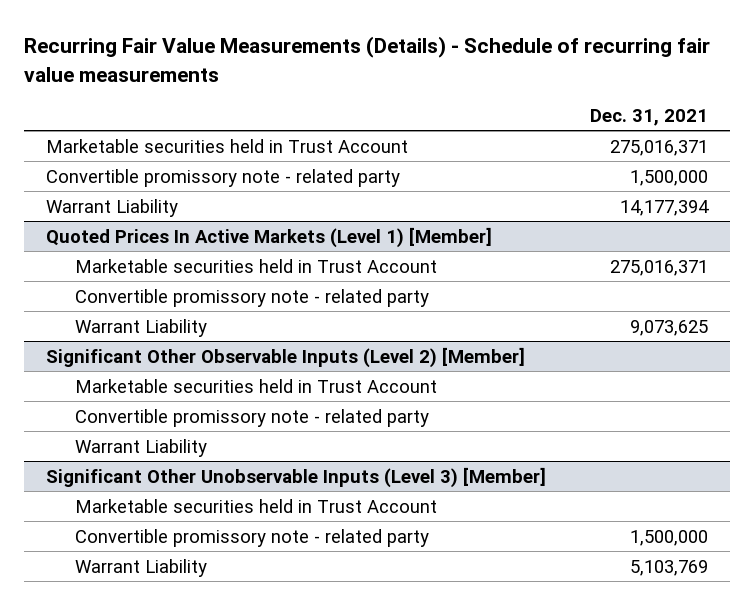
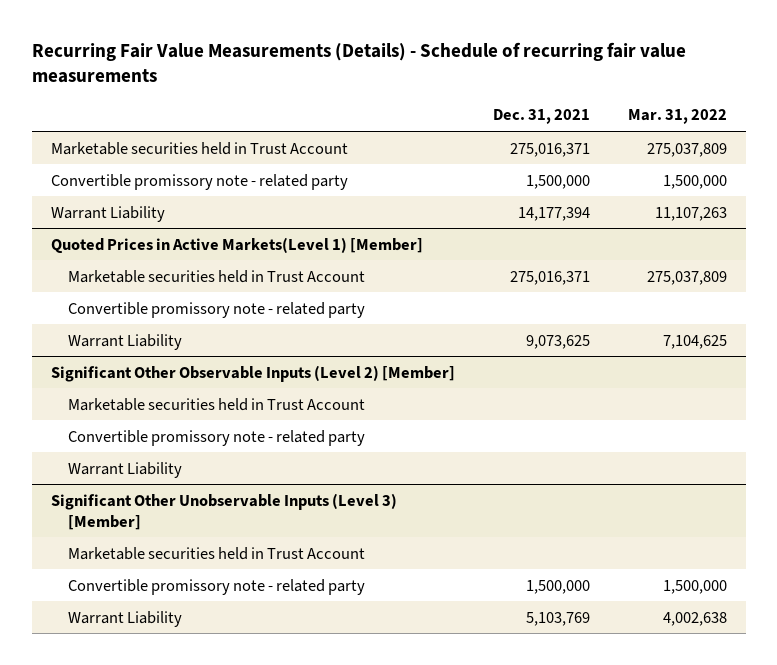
- | Dec. 31, 2021
+ | Dec. 31, 2021 | Mar. 31, 2022
- Quoted Prices In Active Markets (Level 1) [Member]
+ Quoted Prices in Active Markets(Level 1) [Member]

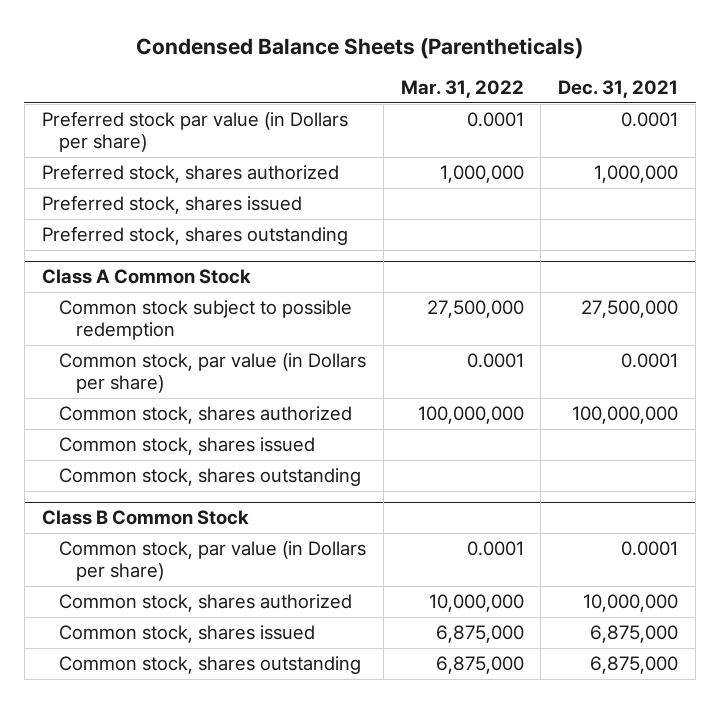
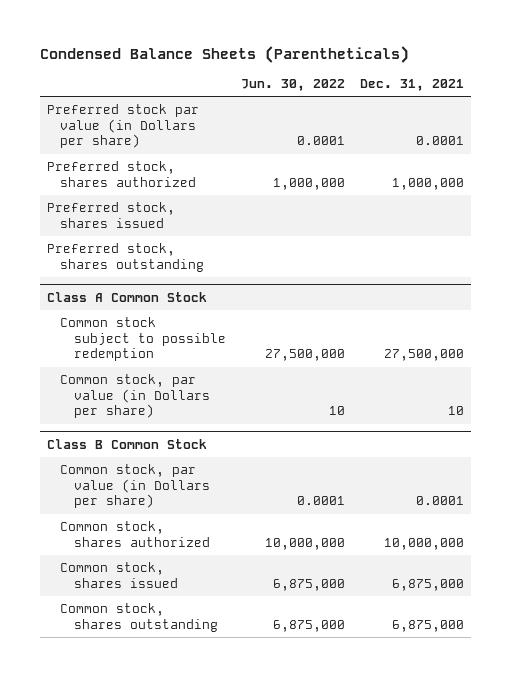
- | Mar. 31, 2022 | Dec. 31, 2021
+ | Jun. 30, 2022 | Dec. 31, 2021
@ Class A Common Stock
- Common stock, par value (in Dollars per share) | 0.0001 | 0.0001
- Common stock, shares authorized | 100,000,000 | 100,000,000
- Common stock, shares issued
- Common stock, shares outstanding
+ Common stock, par value (in Dollars per share) | 10 | 10

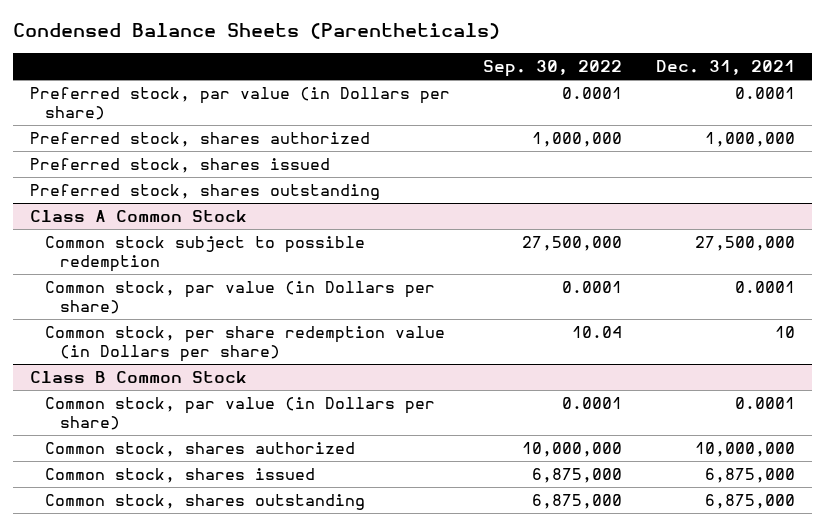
- | Jun. 30, 2022 | Dec. 31, 2021
+ | Sep. 30, 2022 | Dec. 31, 2021
- Preferred stock par value (in Dollars per share) | 0.0001 | 0.0001
+ Preferred stock, par value (in Dollars per share) | 0.0001 | 0.0001
@ Class A Common Stock
- Common stock, par value (in Dollars per share) | 10 | 10
+ Common stock, par value (in Dollars per share) | 0.0001 | 0.0001
+ Common stock, per share redemption value (in Dollars per share) | 10.04 | 10

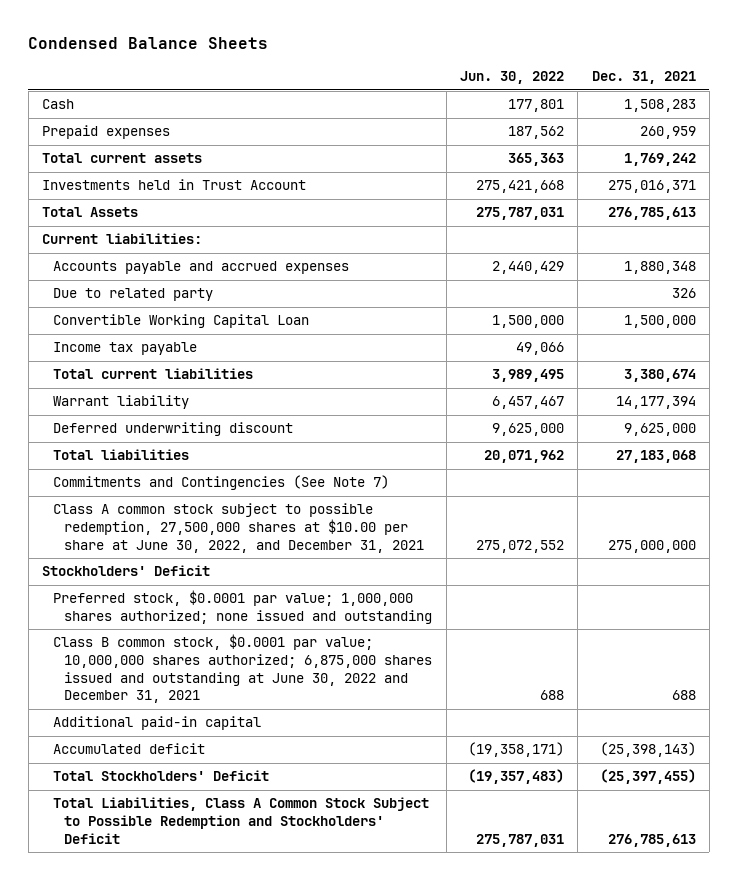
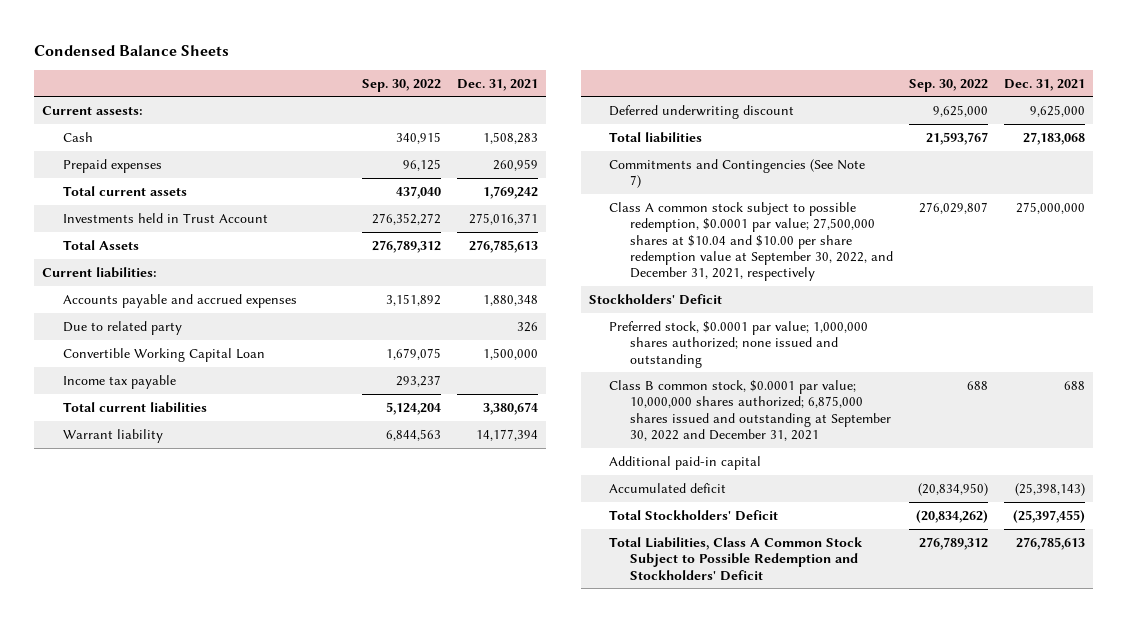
- | Jun. 30, 2022 | Dec. 31, 2021
+ | Sep. 30, 2022 | Dec. 31, 2021
+ Current assests:
- Class A common stock subject to possible redemption, 27,500,000 shares at $10.00 per share at June 30, 2022, and December 31, 2021 | 275,072,552 | 275,000,000
+ Class A common stock subject to possible redemption, $0.0001 par value; 27,500,000 shares at $10.04 and $10.00 per share redemption value at September 30, 2022, and December 31, 2021, respectively | 276,029,807 | 275,000,000
- Class B common stock, $0.0001 par value; 10,000,000 shares authorized; 6,875,000 shares issued and outstanding at June 30, 2022 and December 31, 2021 | 688 | 688
+ Class B common stock, $0.0001 par value; 10,000,000 shares authorized; 6,875,000 shares issued and outstanding at September 30, 2022 and December 31, 2021 | 688 | 688

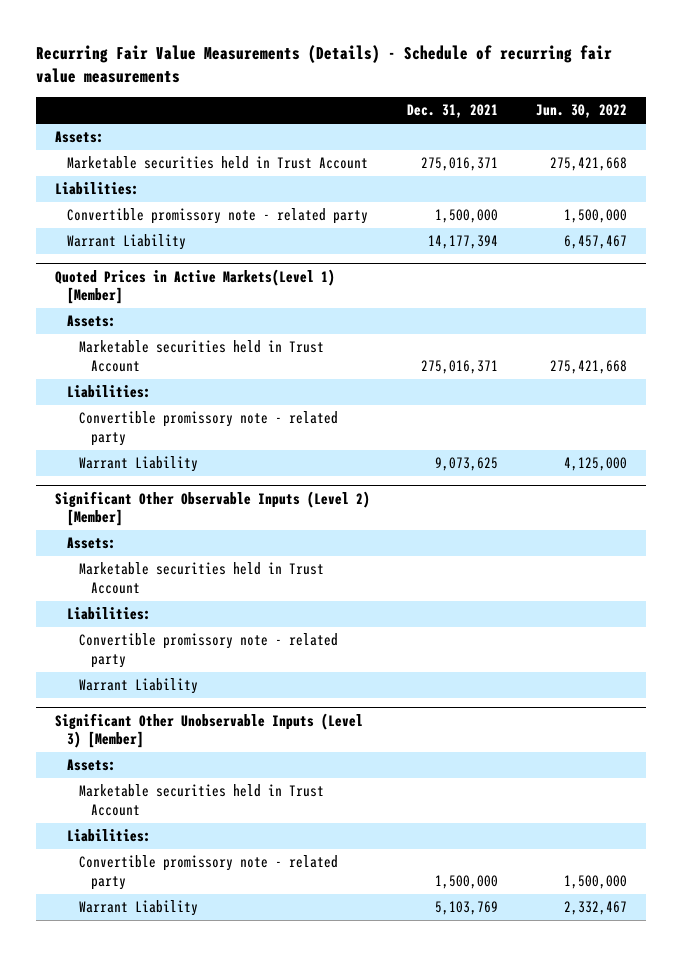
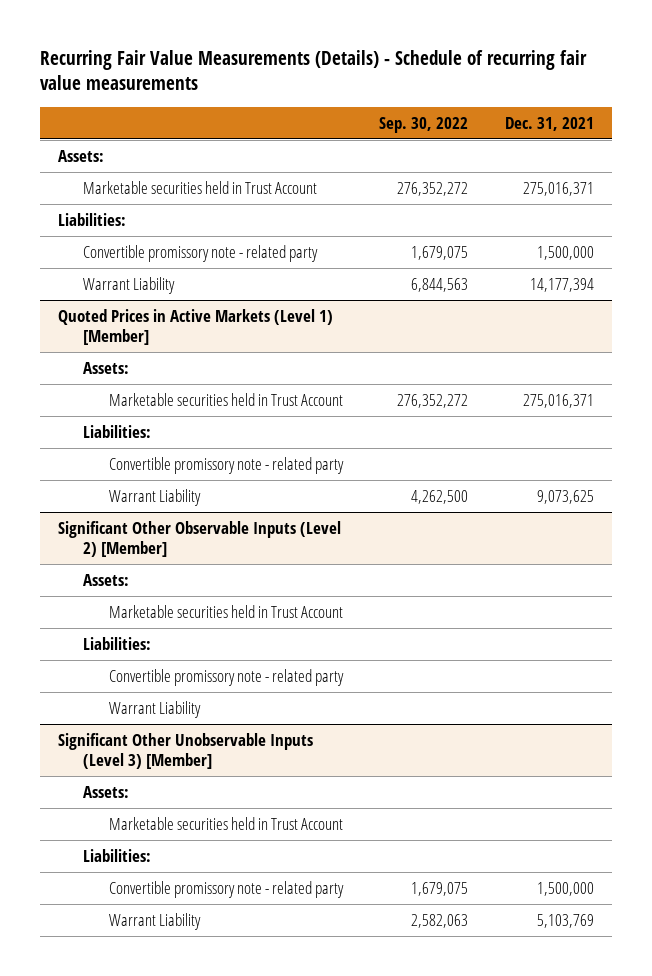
- | Dec. 31, 2021 | Jun. 30, 2022
+ | Sep. 30, 2022 | Dec. 31, 2021
- Quoted Prices in Active Markets(Level 1) [Member]
+ Quoted Prices in Active Markets (Level 1) [Member]

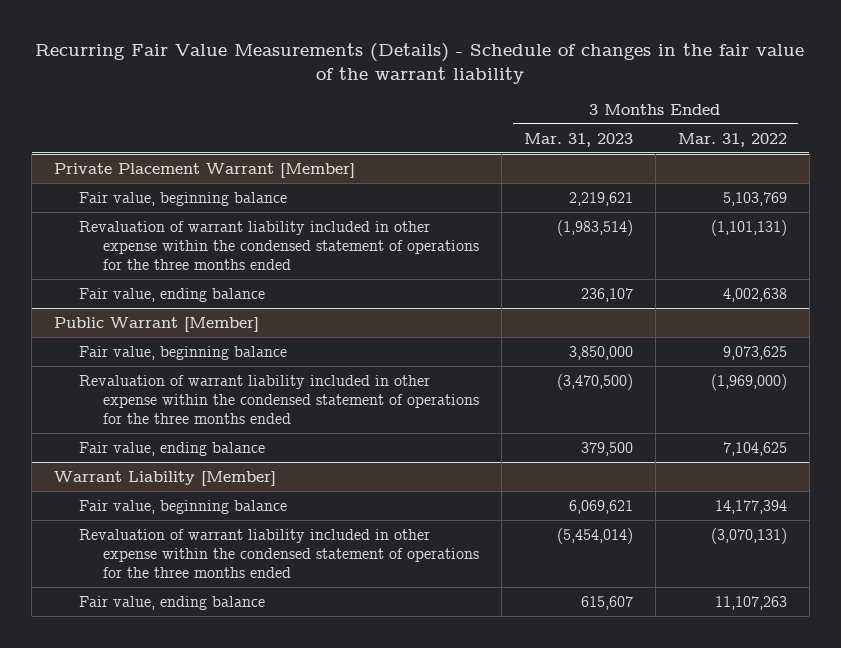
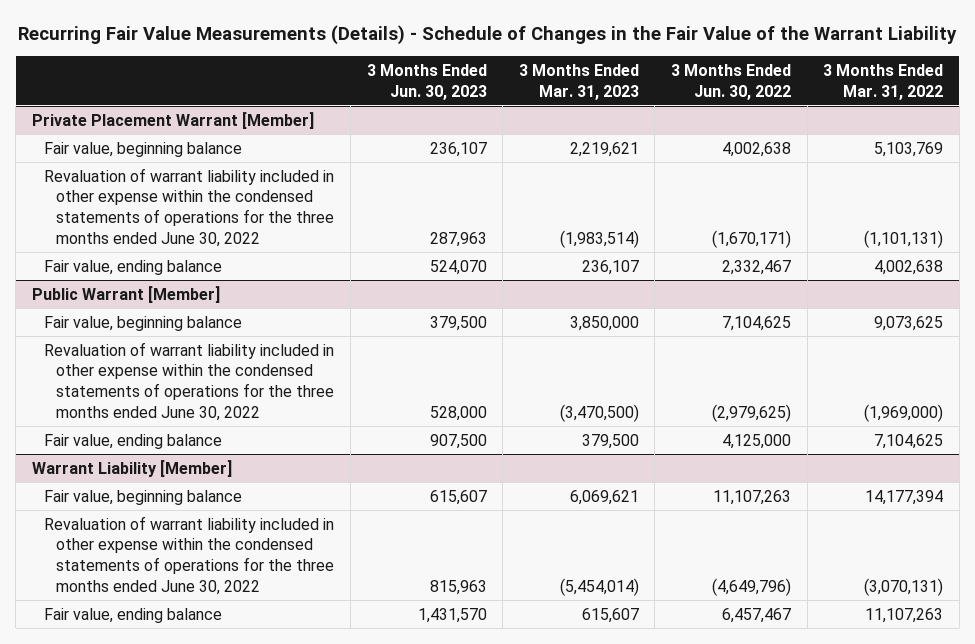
- Recurring Fair Value Measurements (Details) - Schedule of changes in the fair value of the warrant liability
+ Recurring Fair Value Measurements (Details) - Schedule of Changes in the Fair Value of the Warrant Liability
- | 3 Months Ended Mar. 31, 2023 | 3 Months Ended Mar. 31, 2022
+ | 3 Months Ended Jun. 30, 2023 | 3 Months Ended Mar. 31, 2023 | 3 Months Ended Jun. 30, 2022 | 3 Months Ended Mar. 31, 2022
@ Private Placement Warrant [Member]
- Revaluation of warrant liability included in other expense within the condensed statement of operations for the three months ended | (1,983,514) | (1,101,131)
+ Revaluation of warrant liability included in other expense within the condensed statements of operations for the three months ended June 30, 2022 | 287,963 | (1,983,514) | (1,670,171) | (1,101,131)
@ Public Warrant [Member]
- Revaluation of warrant liability included in other expense within the condensed statement of operations for the three months ended | (3,470,500) | (1,969,000)
+ Revaluation of warrant liability included in other expense within the condensed statements of operations for the three months ended June 30, 2022 | 528,000 | (3,470,500) | (2,979,625) | (1,969,000)
@ Warrant Liability [Member]
- Revaluation of warrant liability included in other expense within the condensed statement of operations for the three months ended | (5,454,014) | (3,070,131)
+ Revaluation of warrant liability included in other expense within the condensed statements of operations for the three months ended June 30, 2022 | 815,963 | (5,454,014) | (4,649,796) | (3,070,131)

